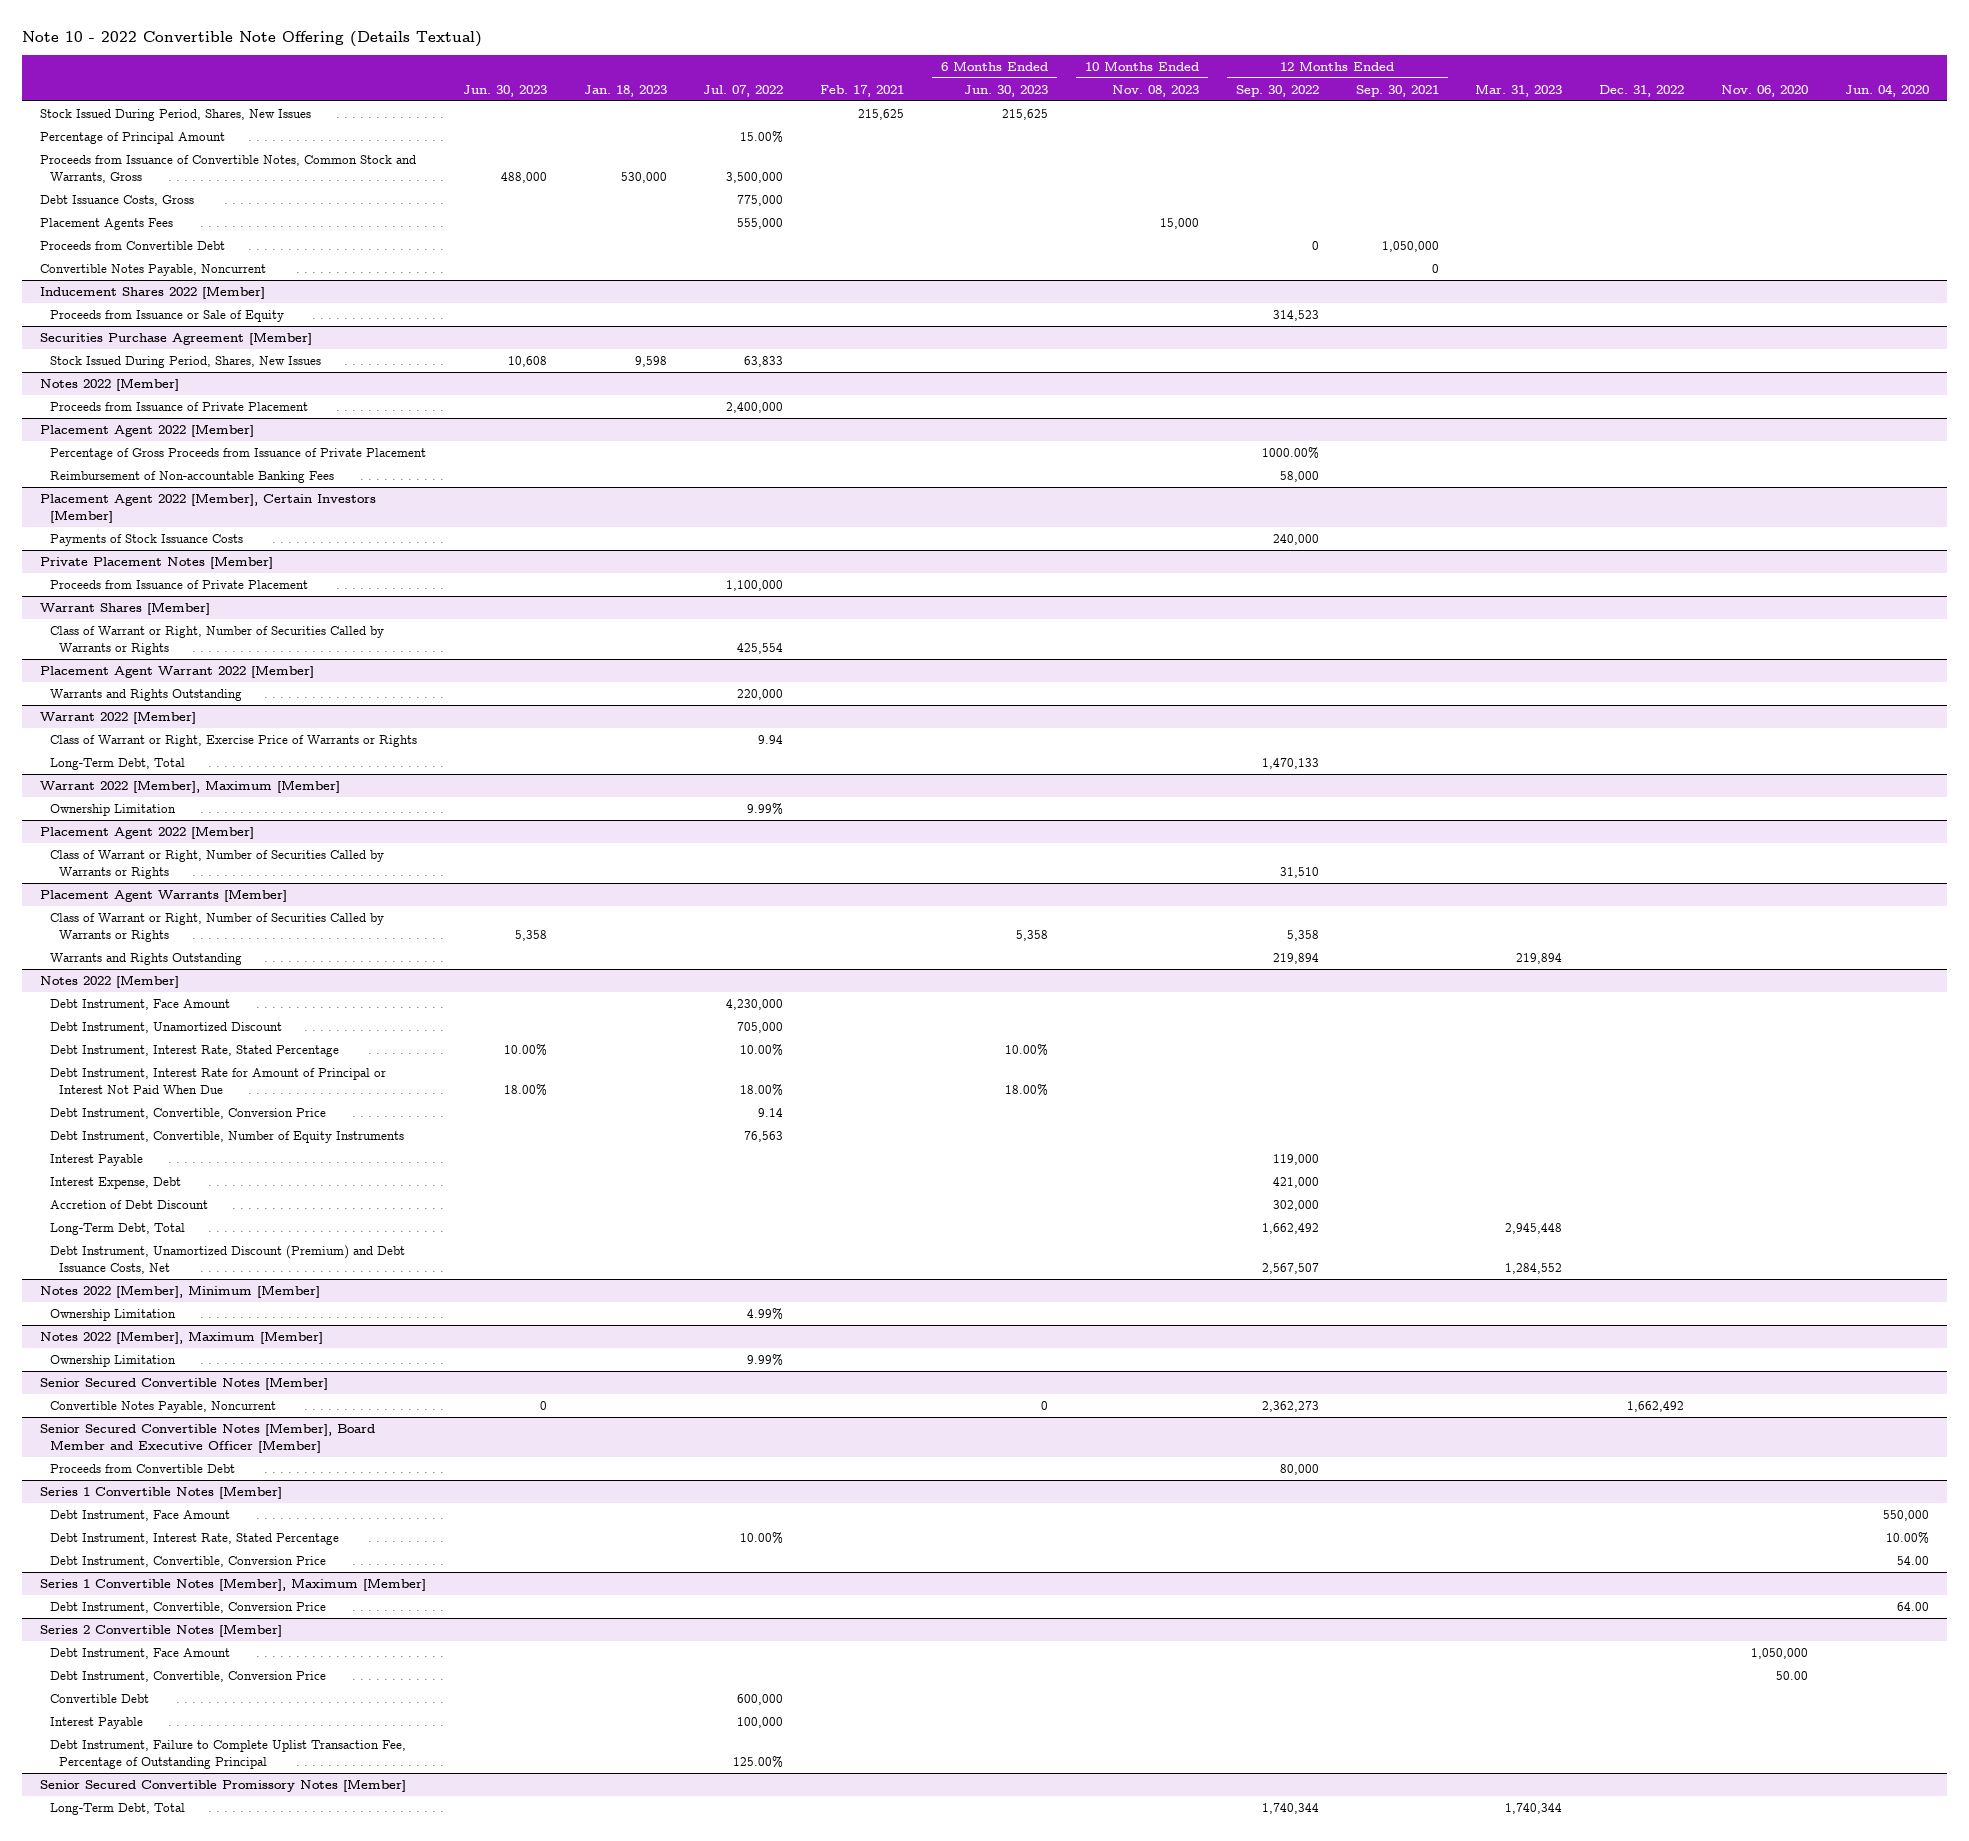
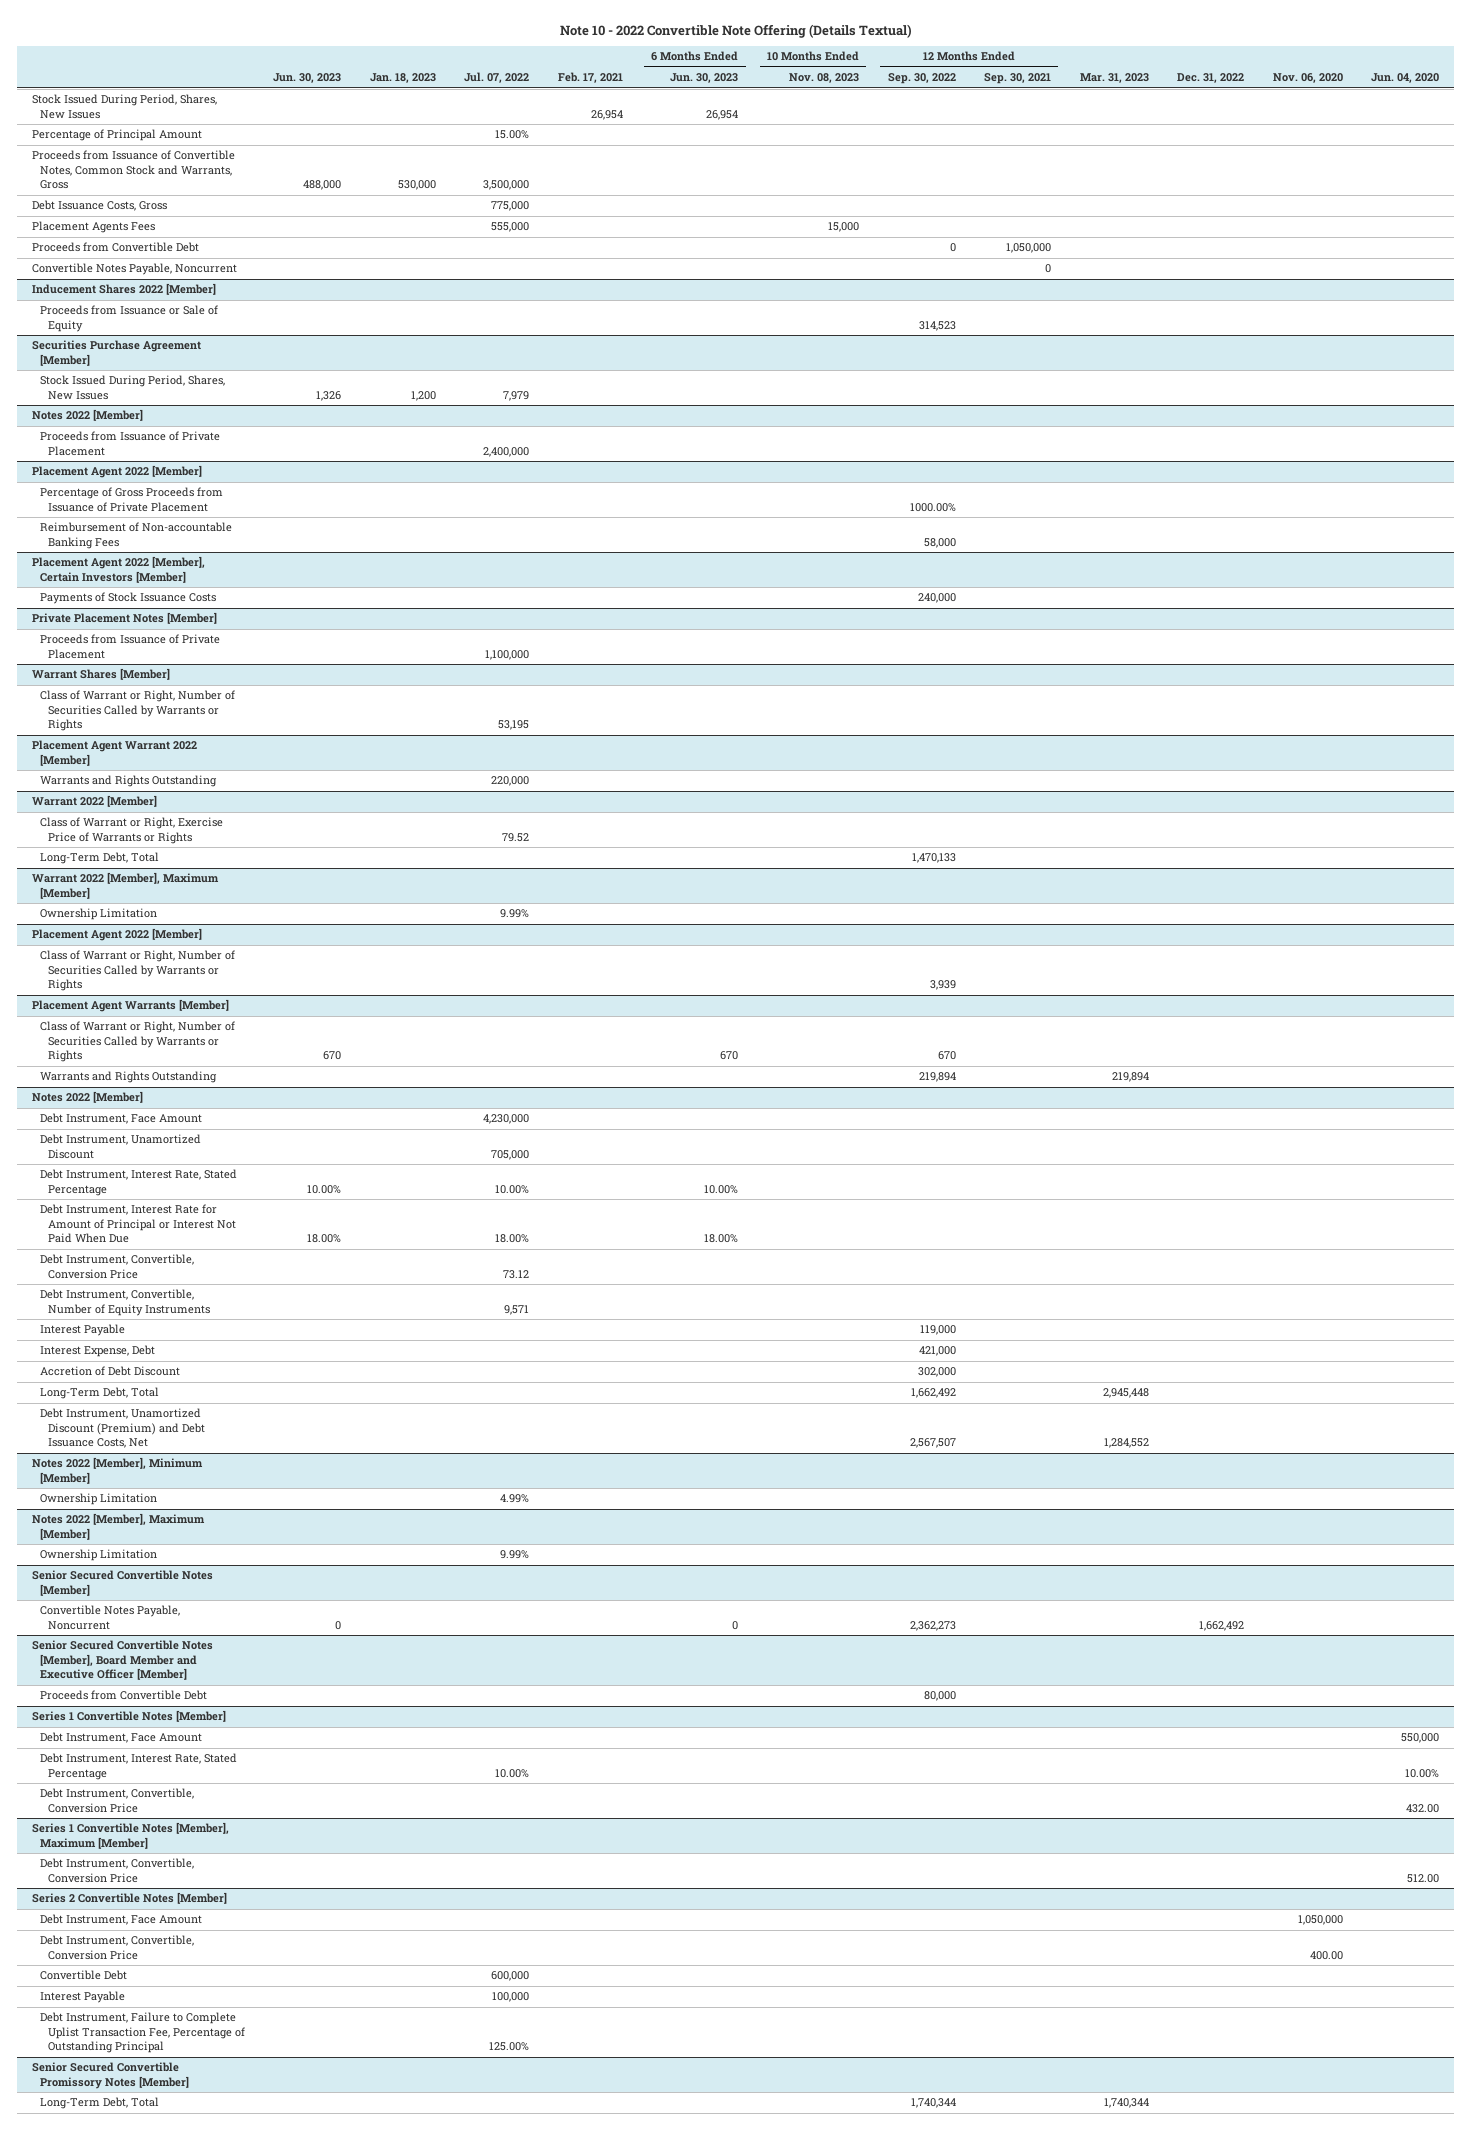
- Stock Issued During Period, Shares, New Issues | | | | 215,625 | 215,625 | | | | | | |
+ Stock Issued During Period, Shares, New Issues | | | | 26,954 | 26,954 | | | | | | |
@ Securities Purchase Agreement [Member]
- Stock Issued During Period, Shares, New Issues | 10,608 | 9,598 | 63,833 | | | | | | | | |
+ Stock Issued During Period, Shares, New Issues | 1,326 | 1,200 | 7,979 | | | | | | | | |
@ Warrant Shares [Member]
- Class of Warrant or Right, Number of Securities Called by Warrants or Rights | | | 425,554 | | | | | | | | |
+ Class of Warrant or Right, Number of Securities Called by Warrants or Rights | | | 53,195 | | | | | | | | |
@ Warrant 2022 [Member]
- Class of Warrant or Right, Exercise Price of Warrants or Rights | | | 9.94 | | | | | | | | |
+ Class of Warrant or Right, Exercise Price of Warrants or Rights | | | 79.52 | | | | | | | | |
@ Placement Agent 2022 [Member]
- Class of Warrant or Right, Number of Securities Called by Warrants or Rights | | | | | | | 31,510 | | | | |
+ Class of Warrant or Right, Number of Securities Called by Warrants or Rights | | | | | | | 3,939 | | | | |
@ Placement Agent Warrants [Member]
- Class of Warrant or Right, Number of Securities Called by Warrants or Rights | 5,358 | | | | 5,358 | | 5,358 | | | | |
+ Class of Warrant or Right, Number of Securities Called by Warrants or Rights | 670 | | | | 670 | | 670 | | | | |
@ Notes 2022 [Member]
- Debt Instrument, Convertible, Conversion Price | | | 9.14 | | | | | | | | |
- Debt Instrument, Convertible, Number of Equity Instruments | | | 76,563 | | | | | | | | |
+ Debt Instrument, Convertible, Conversion Price | | | 73.12 | | | | | | | | |
+ Debt Instrument, Convertible, Number of Equity Instruments | | | 9,571 | | | | | | | | |
@ Series 1 Convertible Notes [Member]
- Debt Instrument, Convertible, Conversion Price | | | | | | | | | | | | 54.00
+ Debt Instrument, Convertible, Conversion Price | | | | | | | | | | | | 432.00
@ Series 1 Convertible Notes [Member], Maximum [Member]
- Debt Instrument, Convertible, Conversion Price | | | | | | | | | | | | 64.00
+ Debt Instrument, Convertible, Conversion Price | | | | | | | | | | | | 512.00
@ Series 2 Convertible Notes [Member]
- Debt Instrument, Convertible, Conversion Price | | | | | | | | | | | 50.00 |
+ Debt Instrument, Convertible, Conversion Price | | | | | | | | | | | 400.00 |

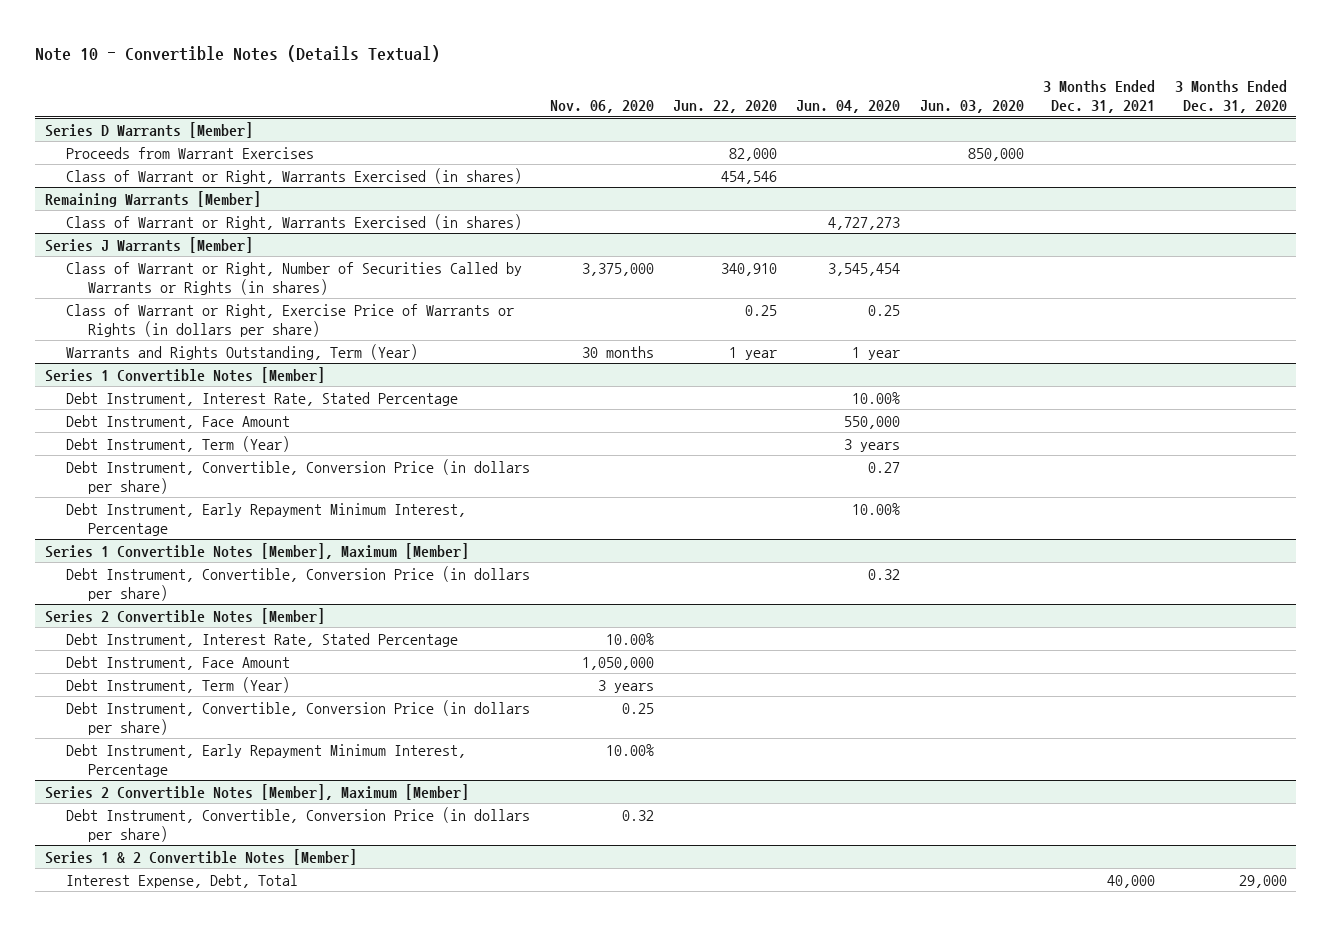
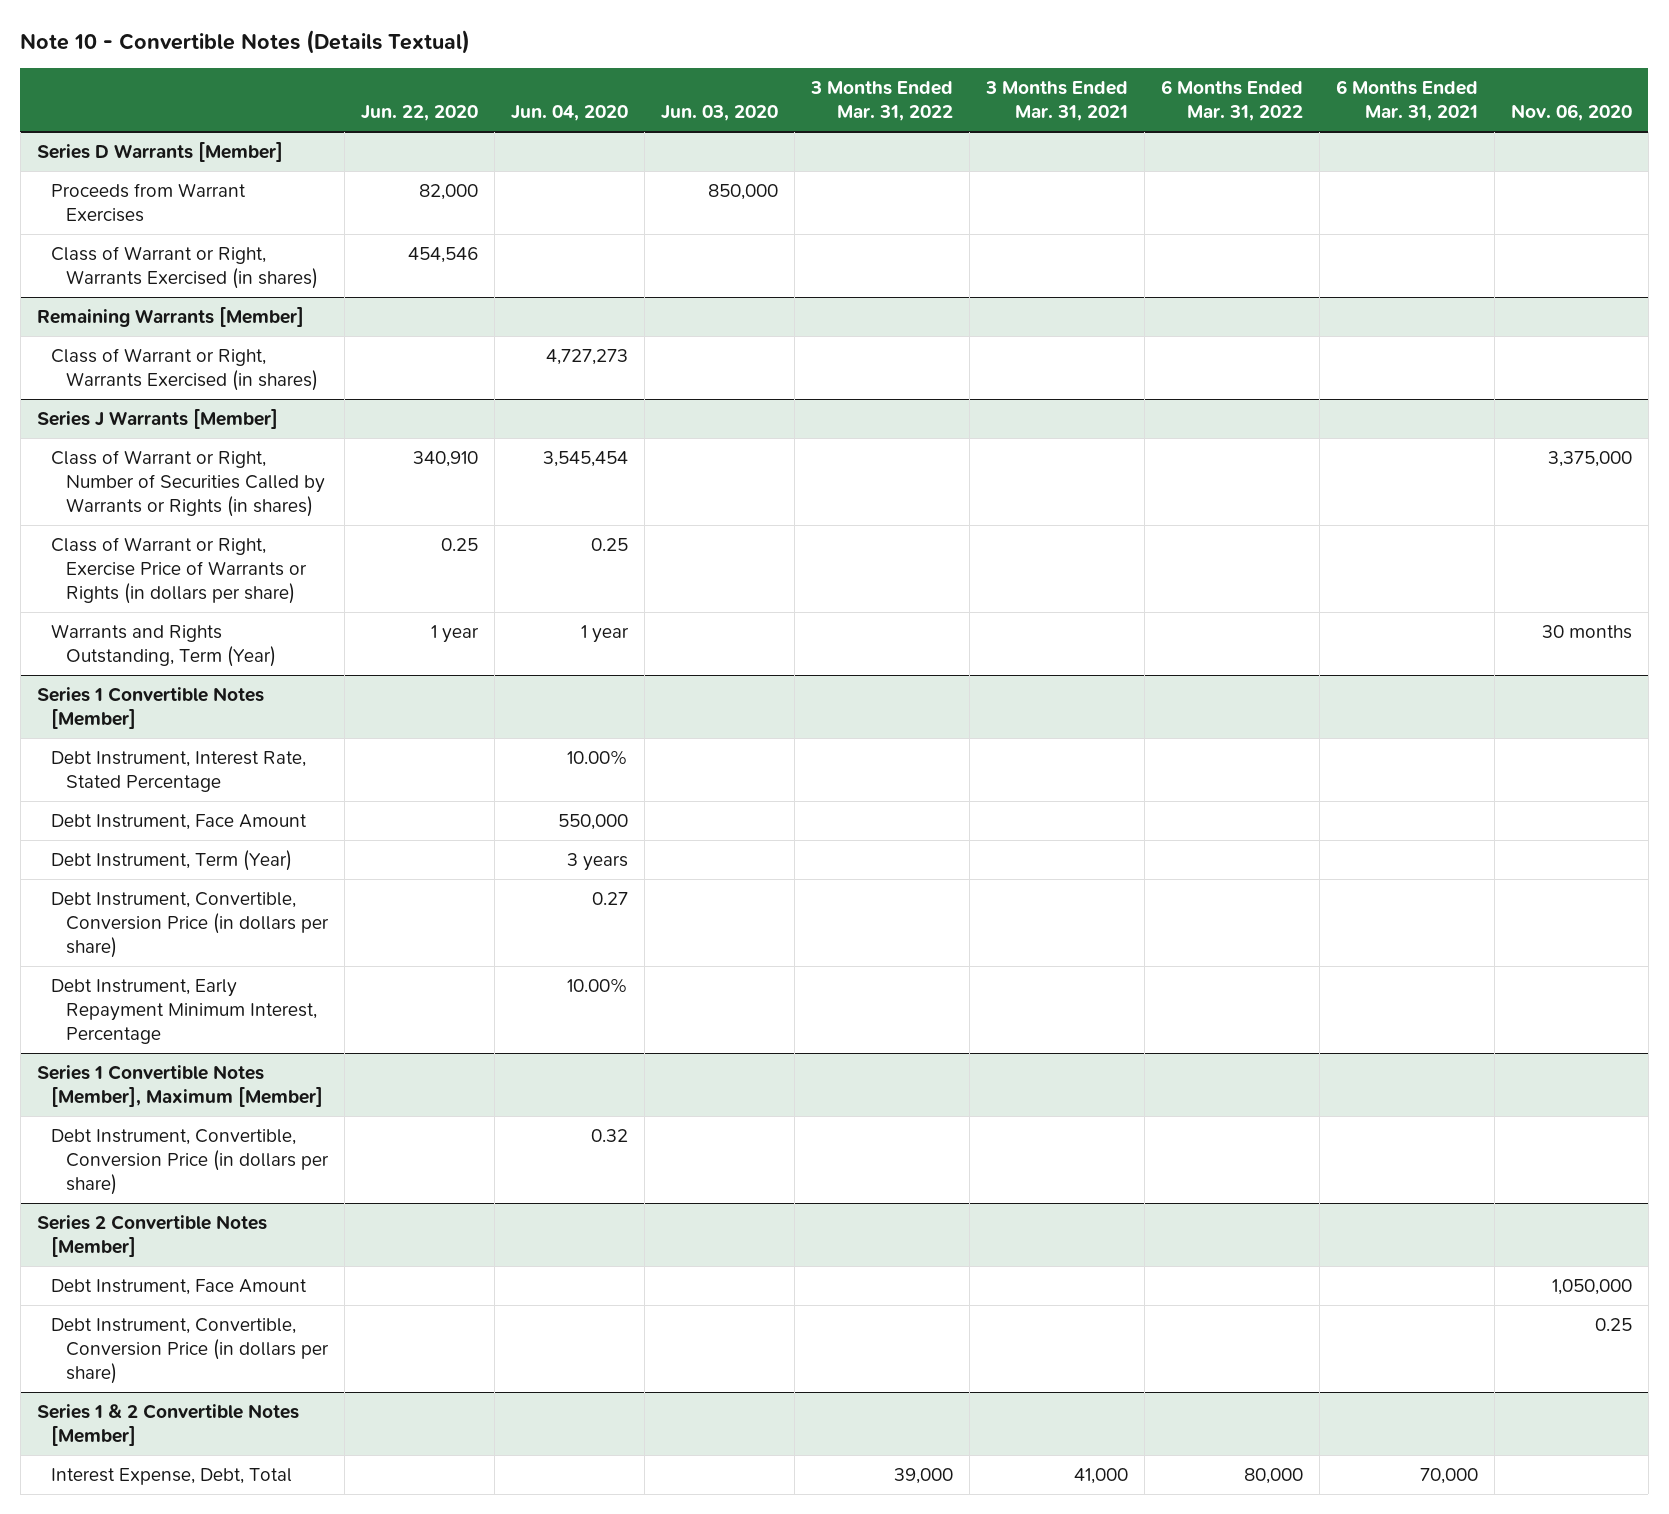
- | Nov. 06, 2020 | Jun. 22, 2020 | Jun. 04, 2020 | Jun. 03, 2020 | 3 Months Ended Dec. 31, 2021 | 3 Months Ended Dec. 31, 2020
+ | Jun. 22, 2020 | Jun. 04, 2020 | Jun. 03, 2020 | 3 Months Ended Mar. 31, 2022 | 3 Months Ended Mar. 31, 2021 | 6 Months Ended Mar. 31, 2022 | 6 Months Ended Mar. 31, 2021 | Nov. 06, 2020
@ Series 2 Convertible Notes [Member]
- Debt Instrument, Interest Rate, Stated Percentage | 10.00% | | | | |
- Debt Instrument, Term (Year) | 3 years | | | | |
- Debt Instrument, Early Repayment Minimum Interest, Percentage | 10.00% | | | | |
- Series 2 Convertible Notes [Member], Maximum [Member]
- Debt Instrument, Convertible, Conversion Price (in dollars per share) | 0.32 | | | | |

